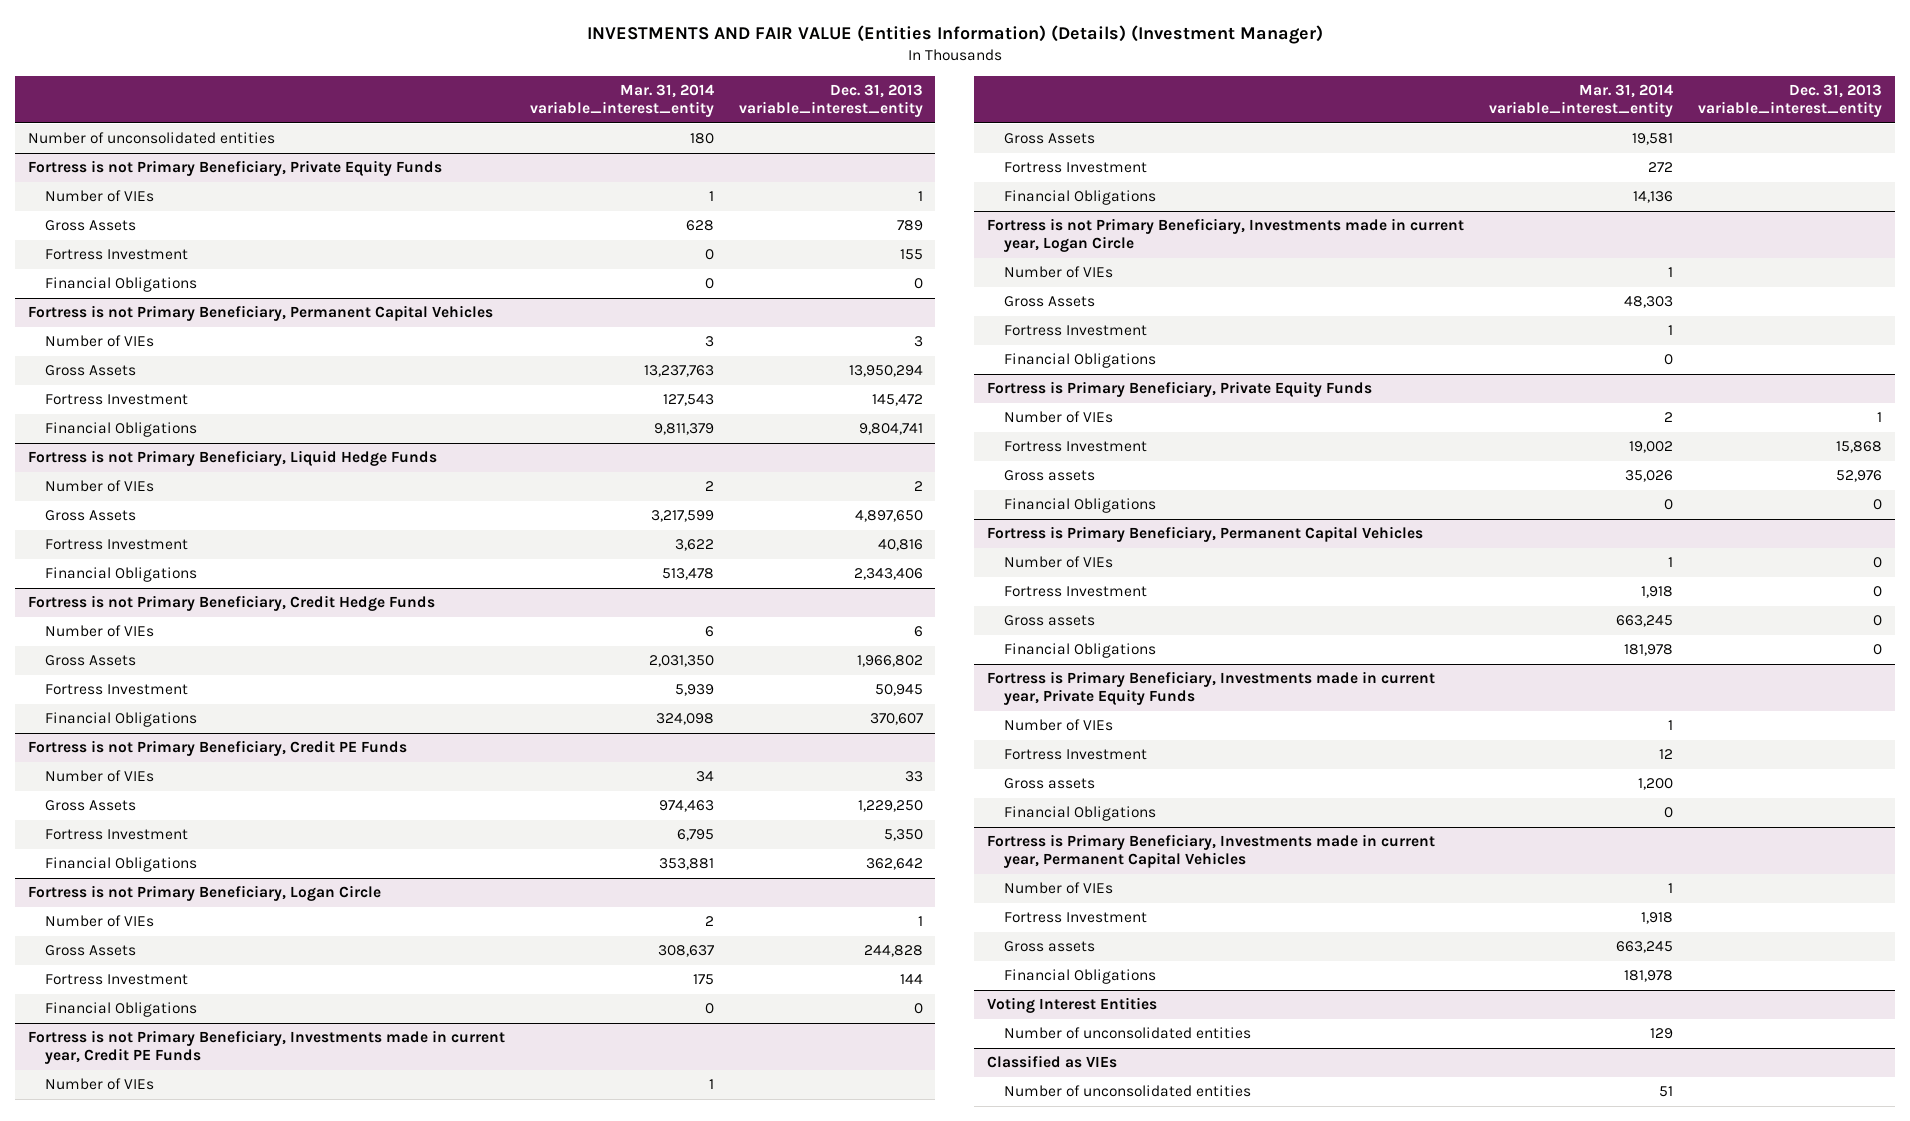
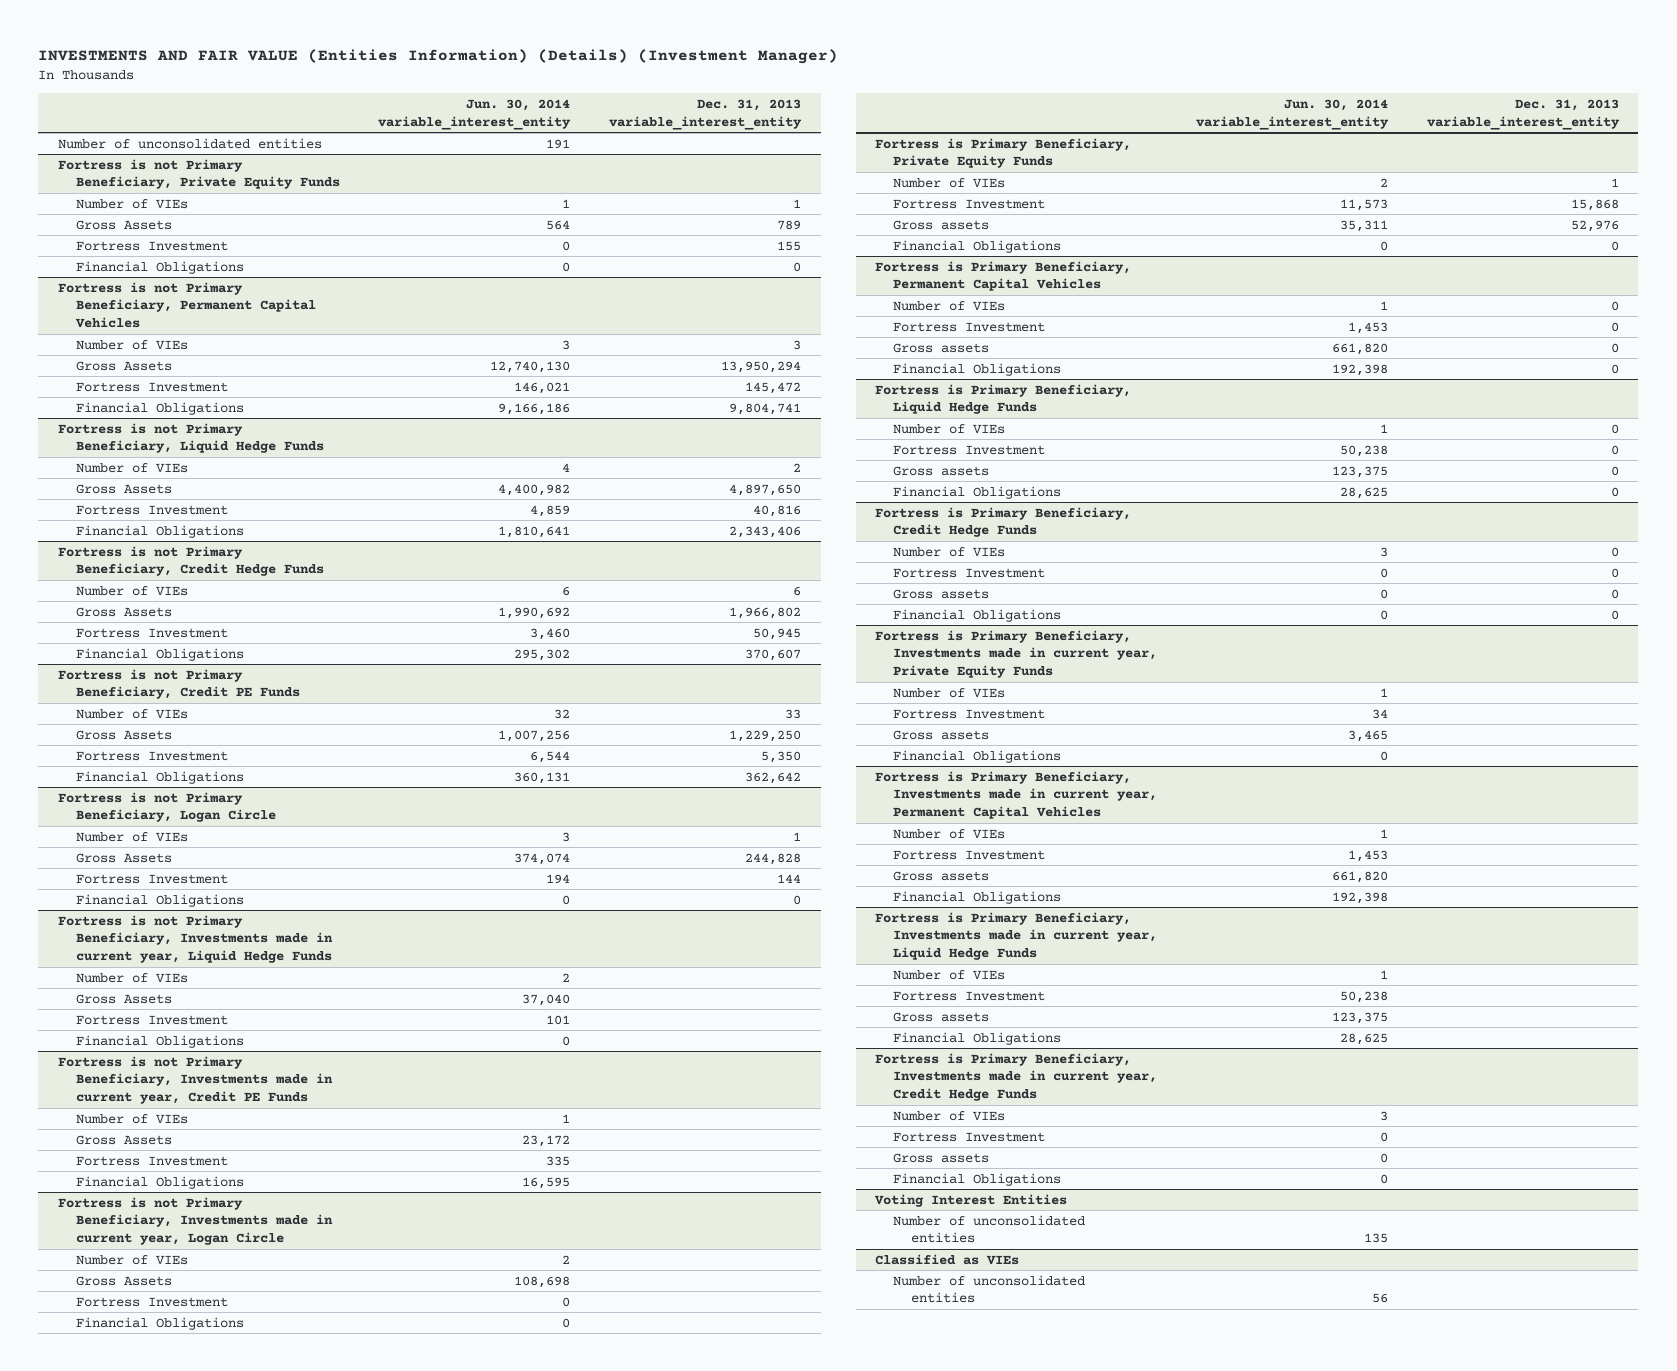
- | Mar. 31, 2014 variable_interest_entity | Dec. 31, 2013 variable_interest_entity
+ | Jun. 30, 2014 variable_interest_entity | Dec. 31, 2013 variable_interest_entity
+ Fortress is not Primary Beneficiary, Investments made in current year, Liquid Hedge Funds
+ Number of VIEs | 2 |
+ Gross Assets | 37,040 |
+ Fortress Investment | 101 |
+ Financial Obligations | 0 |
+ Fortress is Primary Beneficiary, Liquid Hedge Funds
+ Number of VIEs | 1 | 0
+ Fortress Investment | 50,238 | 0
+ Gross assets | 123,375 | 0
+ Financial Obligations | 28,625 | 0
+ Fortress is Primary Beneficiary, Credit Hedge Funds
+ Number of VIEs | 3 | 0
+ Fortress Investment | 0 | 0
+ Gross assets | 0 | 0
+ Financial Obligations | 0 | 0
+ Fortress is Primary Beneficiary, Investments made in current year, Liquid Hedge Funds
+ Number of VIEs | 1 |
+ Fortress Investment | 50,238 |
+ Gross assets | 123,375 |
+ Financial Obligations | 28,625 |
+ Fortress is Primary Beneficiary, Investments made in current year, Credit Hedge Funds
+ Number of VIEs | 3 |
+ Fortress Investment | 0 |
+ Gross assets | 0 |
+ Financial Obligations | 0 |

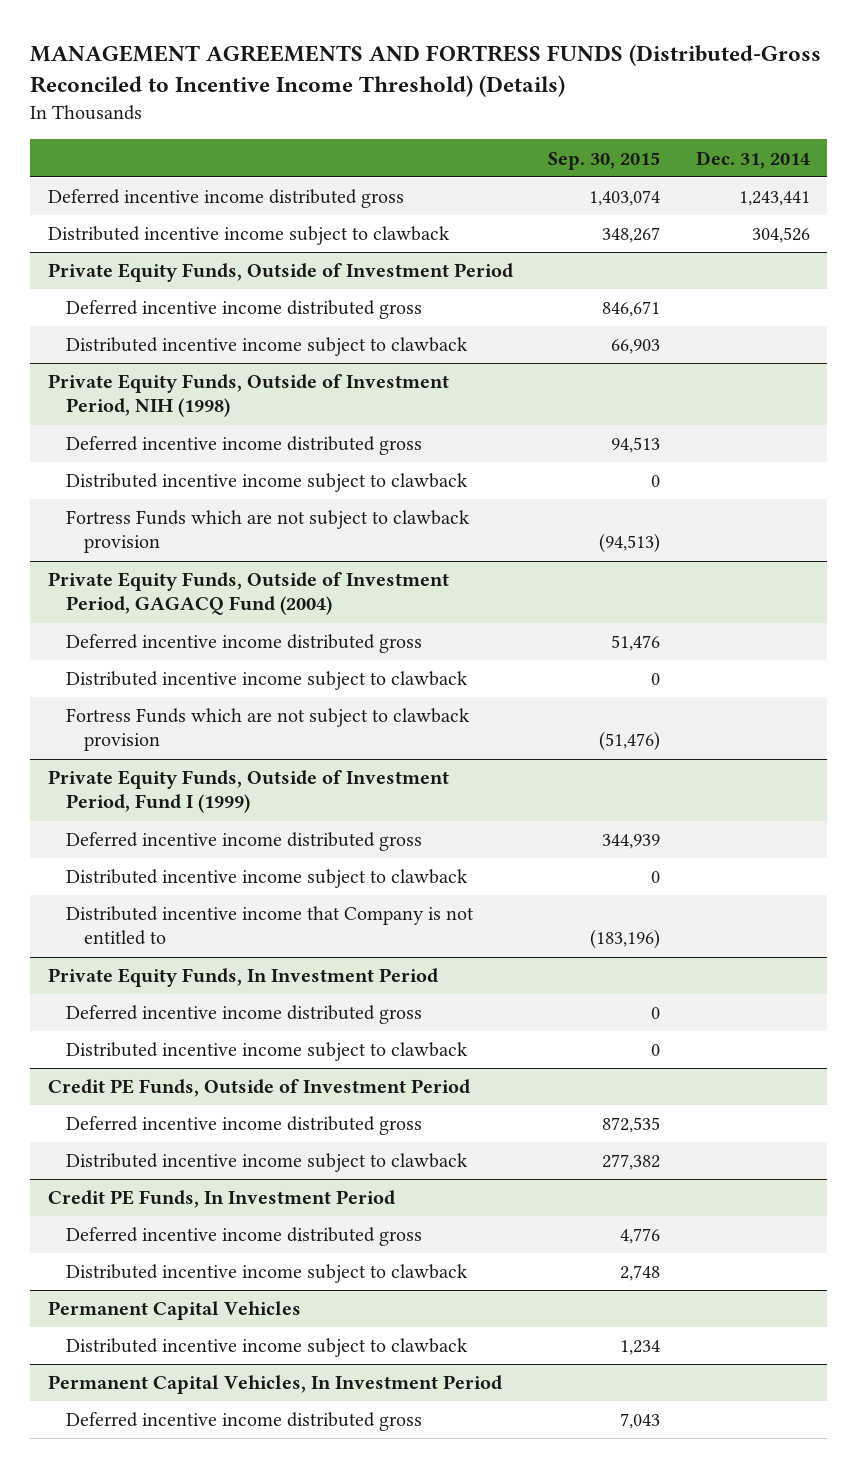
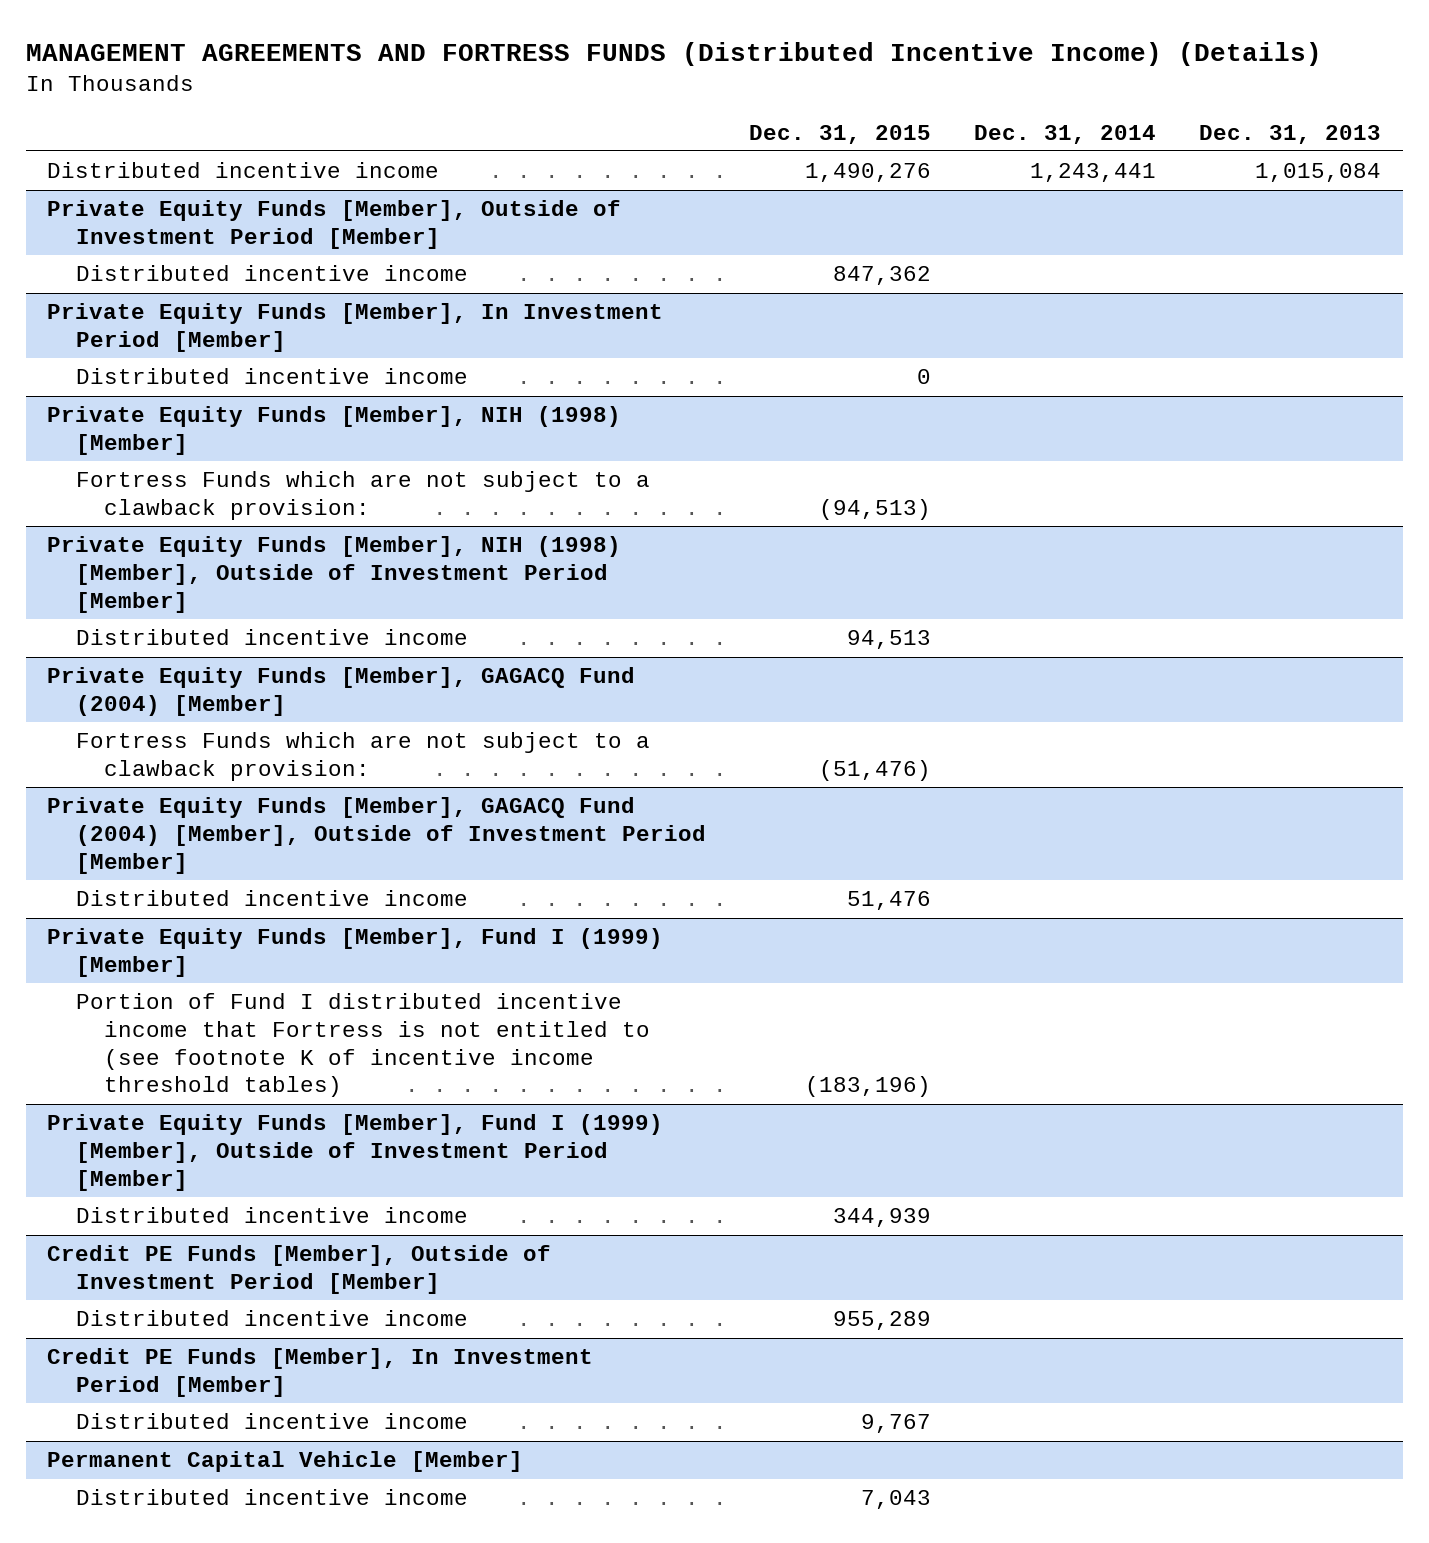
- MANAGEMENT AGREEMENTS AND FORTRESS FUNDS (Distributed-Gross Reconciled to Incentive Income Threshold) (Details)
+ MANAGEMENT AGREEMENTS AND FORTRESS FUNDS (Distributed Incentive Income) (Details)
- | Sep. 30, 2015 | Dec. 31, 2014
+ | Dec. 31, 2015 | Dec. 31, 2014 | Dec. 31, 2013
- Deferred incentive income distributed gross | 1,403,074 | 1,243,441
- Distributed incentive income subject to clawback | 348,267 | 304,526
- Private Equity Funds, Outside of Investment Period
- Deferred incentive income distributed gross | 846,671 |
- Distributed incentive income subject to clawback | 66,903 |
- Private Equity Funds, Outside of Investment Period, NIH (1998)
- Deferred incentive income distributed gross | 94,513 |
- Distributed incentive income subject to clawback | 0 |
- Fortress Funds which are not subject to clawback provision | (94,513) |
- Private Equity Funds, Outside of Investment Period, GAGACQ Fund (2004)
- Deferred incentive income distributed gross | 51,476 |
- Distributed incentive income subject to clawback | 0 |
- Fortress Funds which are not subject to clawback provision | (51,476) |
- Private Equity Funds, Outside of Investment Period, Fund I (1999)
- Deferred incentive income distributed gross | 344,939 |
- Distributed incentive income subject to clawback | 0 |
- Distributed incentive income that Company is not entitled to | (183,196) |
- Private Equity Funds, In Investment Period
- Deferred incentive income distributed gross | 0 |
- Distributed incentive income subject to clawback | 0 |
- Credit PE Funds, Outside of Investment Period
- Deferred incentive income distributed gross | 872,535 |
- Distributed incentive income subject to clawback | 277,382 |
- Credit PE Funds, In Investment Period
- Deferred incentive income distributed gross | 4,776 |
- Distributed incentive income subject to clawback | 2,748 |
- Permanent Capital Vehicles
- Distributed incentive income subject to clawback | 1,234 |
- Permanent Capital Vehicles, In Investment Period
- Deferred incentive income distributed gross | 7,043 |
+ Distributed incentive income | 1,490,276 | 1,243,441 | 1,015,084
+ Private Equity Funds [Member], Outside of Investment Period [Member]
+ Distributed incentive income | 847,362 | |
+ Private Equity Funds [Member], In Investment Period [Member]
+ Distributed incentive income | 0 | |
+ Private Equity Funds [Member], NIH (1998) [Member]
+ Fortress Funds which are not subject to a clawback provision: | (94,513) | |
+ Private Equity Funds [Member], NIH (1998) [Member], Outside of Investment Period [Member]
+ Distributed incentive income | 94,513 | |
+ Private Equity Funds [Member], GAGACQ Fund (2004) [Member]
+ Fortress Funds which are not subject to a clawback provision: | (51,476) | |
+ Private Equity Funds [Member], GAGACQ Fund (2004) [Member], Outside of Investment Period [Member]
+ Distributed incentive income | 51,476 | |
+ Private Equity Funds [Member], Fund I (1999) [Member]
+ Portion of Fund I distributed incentive income that Fortress is not entitled to (see footnote K of incentive income threshold tables) | (183,196) | |
+ Private Equity Funds [Member], Fund I (1999) [Member], Outside of Investment Period [Member]
+ Distributed incentive income | 344,939 | |
+ Credit PE Funds [Member], Outside of Investment Period [Member]
+ Distributed incentive income | 955,289 | |
+ Credit PE Funds [Member], In Investment Period [Member]
+ Distributed incentive income | 9,767 | |
+ Permanent Capital Vehicle [Member]
+ Distributed incentive income | 7,043 | |

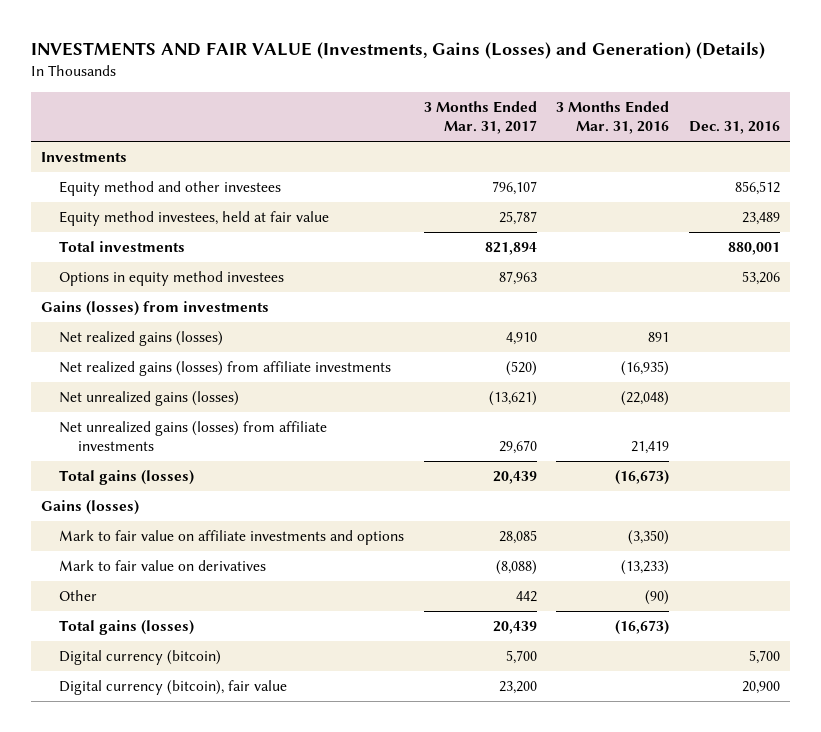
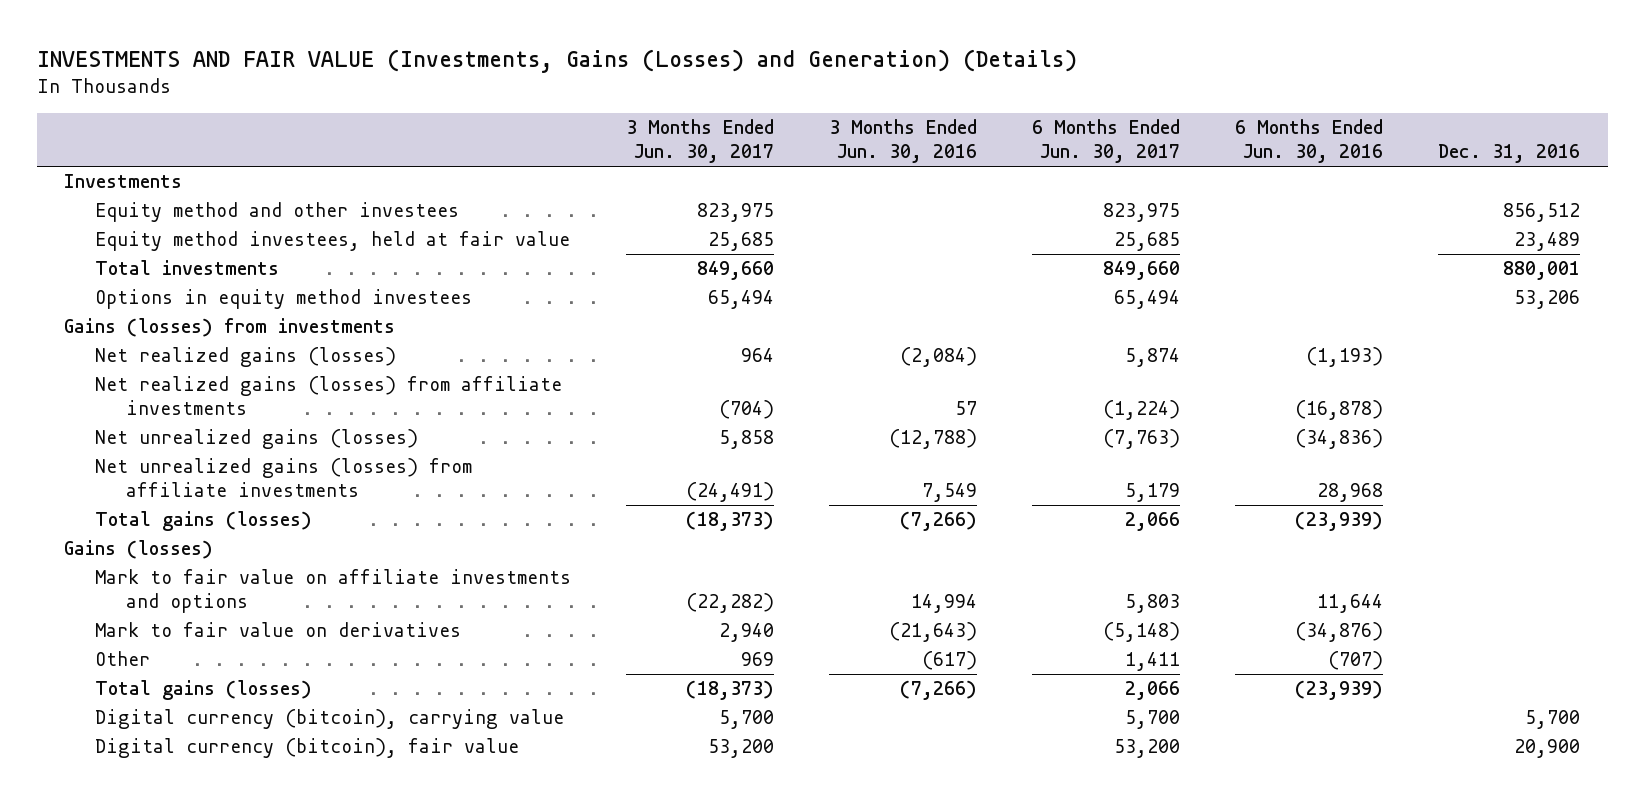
- | 3 Months Ended Mar. 31, 2017 | 3 Months Ended Mar. 31, 2016 | Dec. 31, 2016
+ | 3 Months Ended Jun. 30, 2017 | 3 Months Ended Jun. 30, 2016 | 6 Months Ended Jun. 30, 2017 | 6 Months Ended Jun. 30, 2016 | Dec. 31, 2016
- Digital currency (bitcoin) | 5,700 | | 5,700
+ Digital currency (bitcoin), carrying value | 5,700 | | 5,700 | | 5,700

